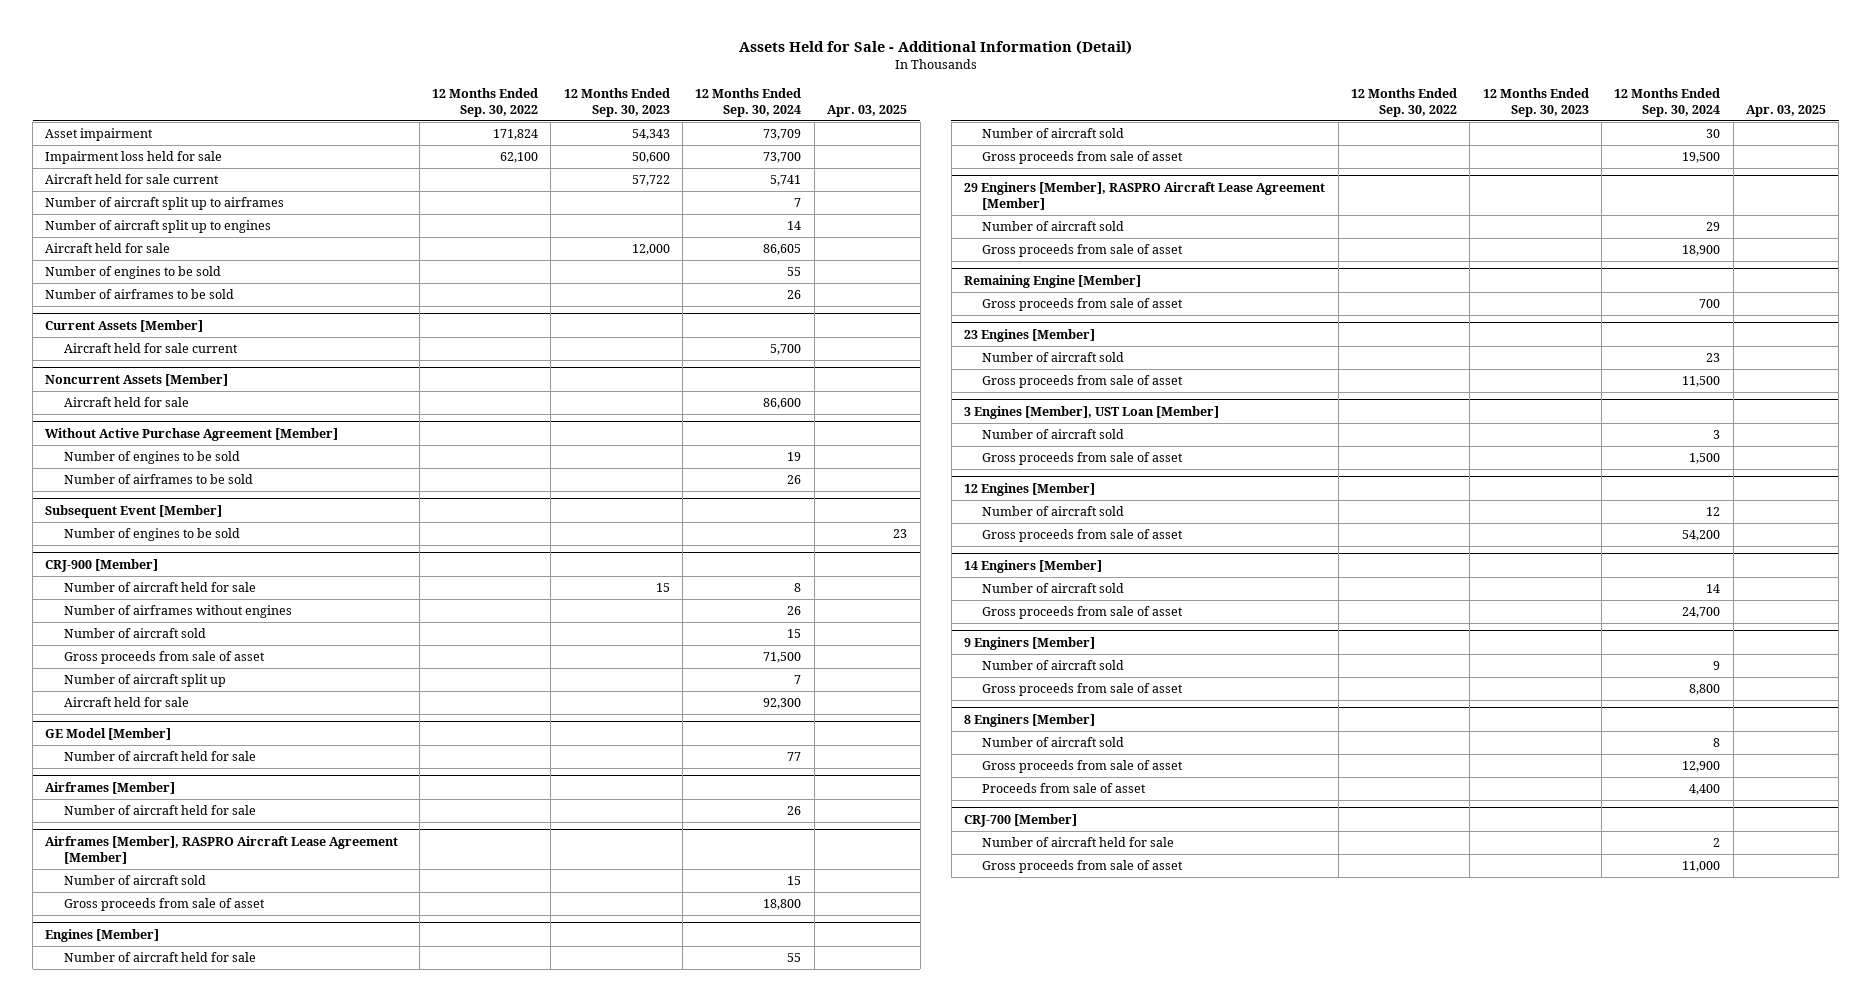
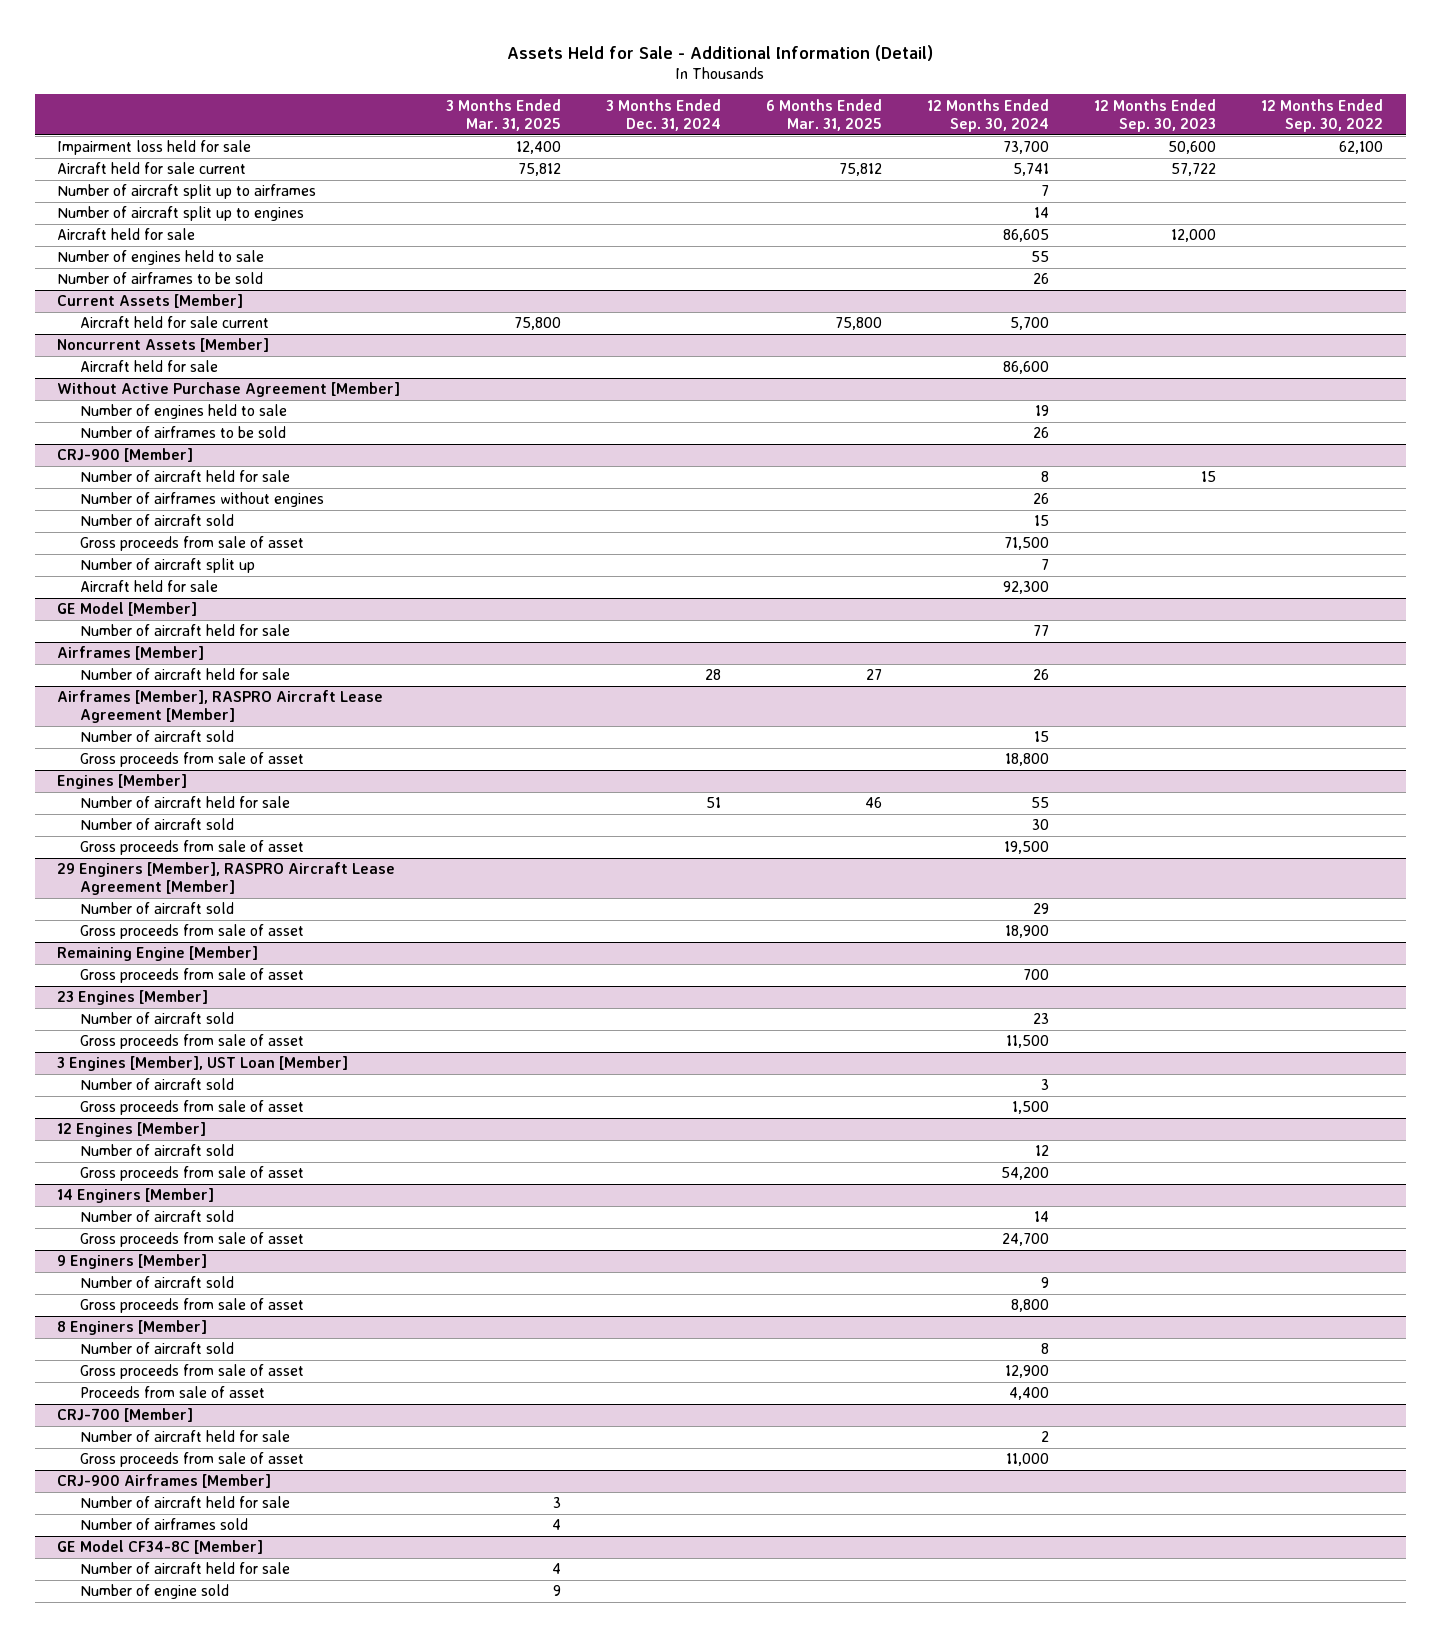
- | 12 Months Ended Sep. 30, 2022 | 12 Months Ended Sep. 30, 2023 | 12 Months Ended Sep. 30, 2024 | Apr. 03, 2025
+ | 3 Months Ended Mar. 31, 2025 | 3 Months Ended Dec. 31, 2024 | 6 Months Ended Mar. 31, 2025 | 12 Months Ended Sep. 30, 2024 | 12 Months Ended Sep. 30, 2023 | 12 Months Ended Sep. 30, 2022
- Asset impairment | 171,824 | 54,343 | 73,709 |
- Number of engines to be sold | | | 55 |
+ Number of engines held to sale | | | | 55 | |
@ Without Active Purchase Agreement [Member]
- Number of engines to be sold | | | 19 |
+ Number of engines held to sale | | | | 19 | |
- Subsequent Event [Member]
- Number of engines to be sold | | | | 23
+ CRJ-900 Airframes [Member]
+ Number of aircraft held for sale | 3 | | | | |
+ Number of airframes sold | 4 | | | | |
+ GE Model CF34-8C [Member]
+ Number of aircraft held for sale | 4 | | | | |
+ Number of engine sold | 9 | | | | |

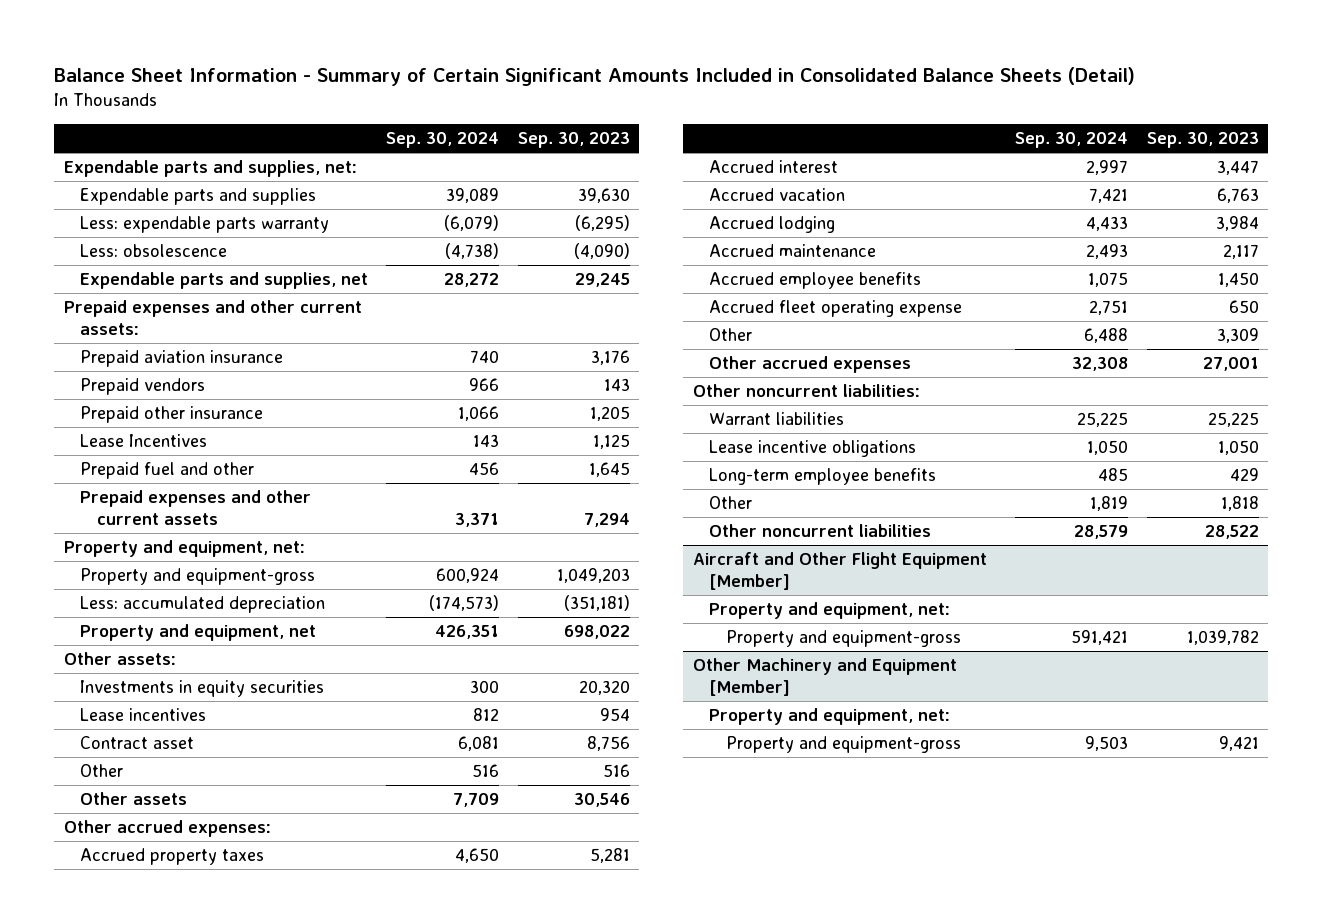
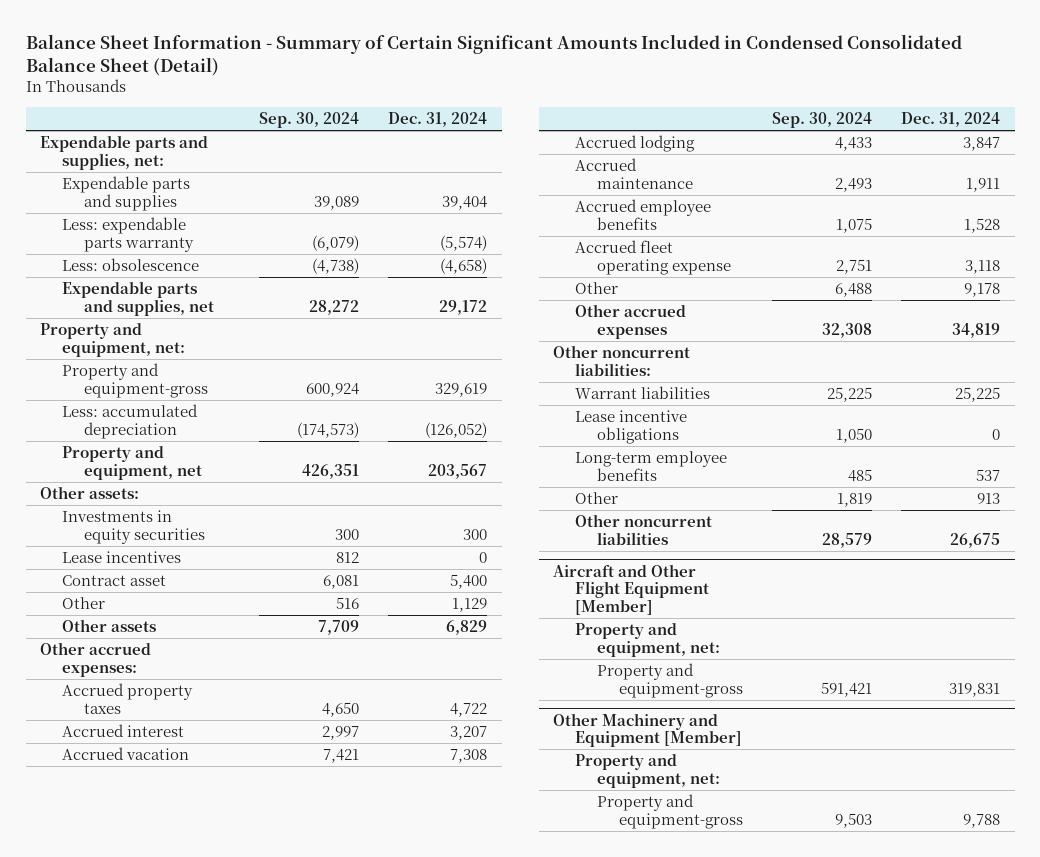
- Balance Sheet Information - Summary of Certain Significant Amounts Included in Consolidated Balance Sheets (Detail)
+ Balance Sheet Information - Summary of Certain Significant Amounts Included in Condensed Consolidated Balance Sheet (Detail)
- | Sep. 30, 2024 | Sep. 30, 2023
+ | Sep. 30, 2024 | Dec. 31, 2024
- Prepaid expenses and other current assets:
- Prepaid aviation insurance | 740 | 3,176
- Prepaid vendors | 966 | 143
- Prepaid other insurance | 1,066 | 1,205
- Lease Incentives | 143 | 1,125
- Prepaid fuel and other | 456 | 1,645
- Prepaid expenses and other current assets | 3,371 | 7,294

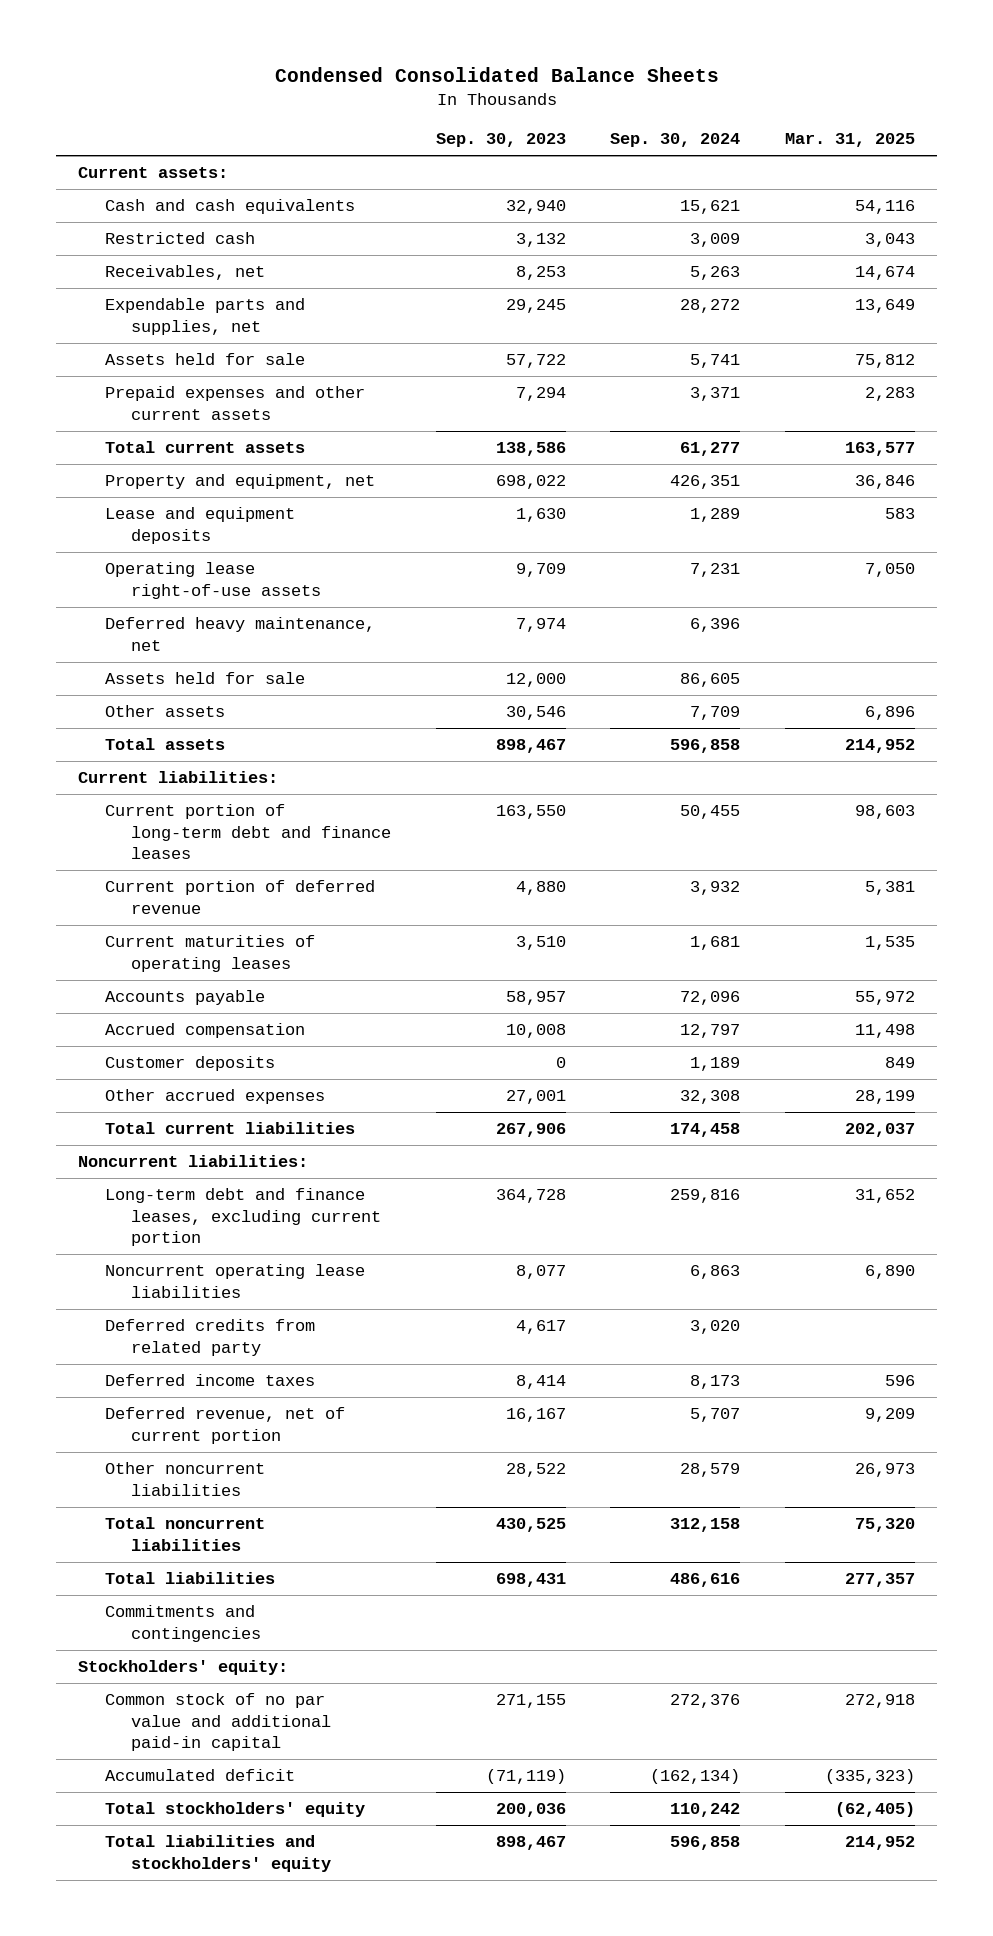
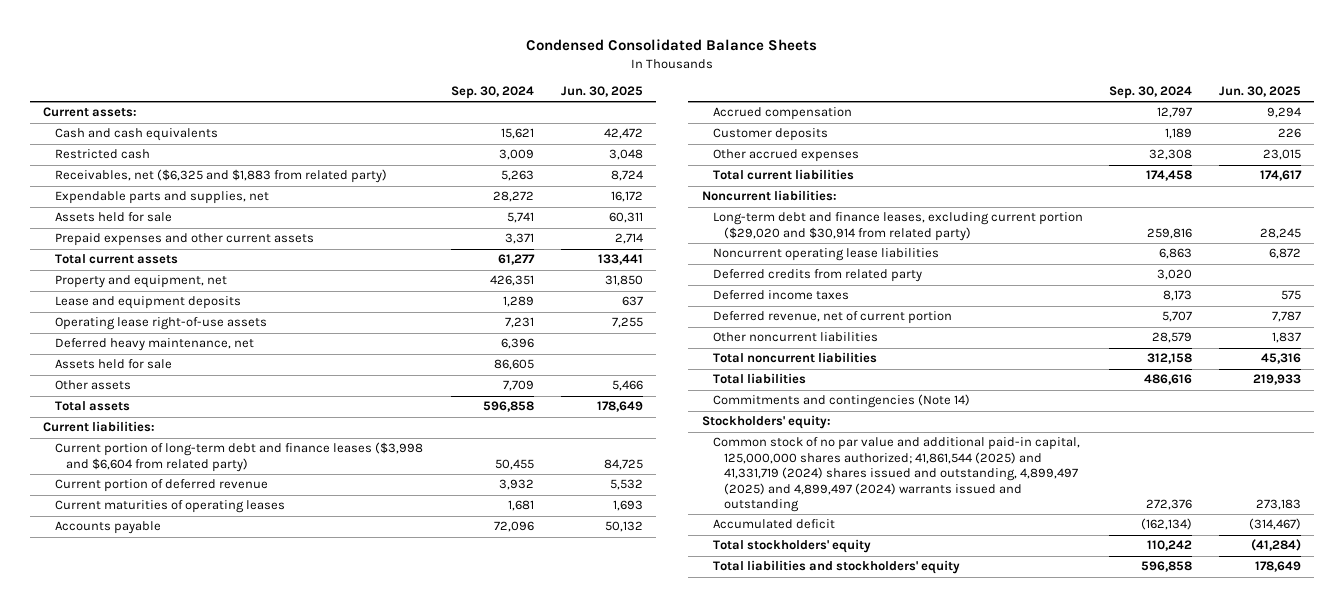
- | Sep. 30, 2023 | Sep. 30, 2024 | Mar. 31, 2025
+ | Sep. 30, 2024 | Jun. 30, 2025
- Receivables, net | 8,253 | 5,263 | 14,674
+ Receivables, net ($6,325 and $1,883 from related party) | 5,263 | 8,724
- Current portion of long-term debt and finance leases | 163,550 | 50,455 | 98,603
+ Current portion of long-term debt and finance leases ($3,998 and $6,604 from related party) | 50,455 | 84,725
- Long-term debt and finance leases, excluding current portion | 364,728 | 259,816 | 31,652
+ Long-term debt and finance leases, excluding current portion ($29,020 and $30,914 from related party) | 259,816 | 28,245
- Commitments and contingencies
+ Commitments and contingencies (Note 14)
- Common stock of no par value and additional paid-in capital | 271,155 | 272,376 | 272,918
+ Common stock of no par value and additional paid-in capital, 125,000,000 shares authorized; 41,861,544 (2025) and 41,331,719 (2024) shares issued and outstanding, 4,899,497 (2025) and 4,899,497 (2024) warrants issued and outstanding | 272,376 | 273,183

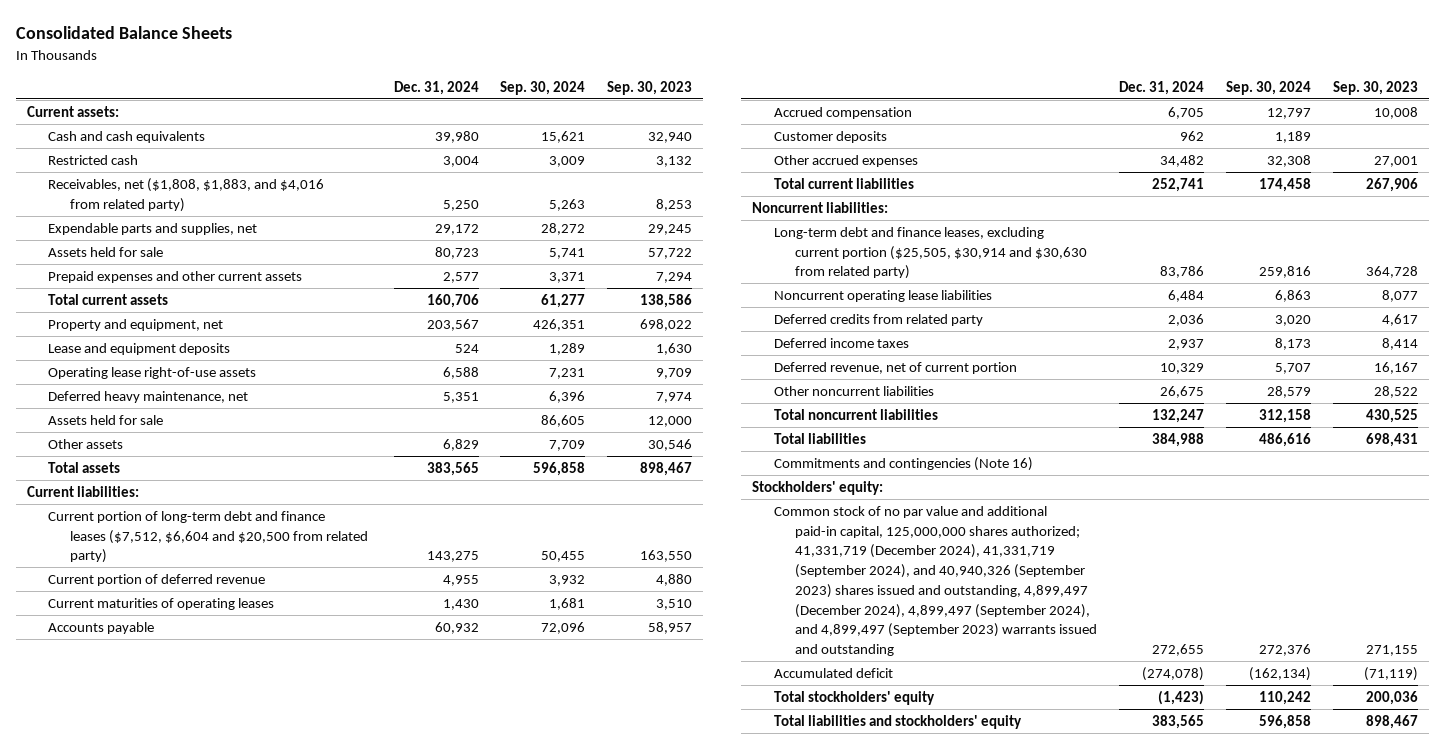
- Condensed Consolidated Balance Sheets
+ Consolidated Balance Sheets
- | Sep. 30, 2024 | Jun. 30, 2025
+ | Dec. 31, 2024 | Sep. 30, 2024 | Sep. 30, 2023
- Receivables, net ($6,325 and $1,883 from related party) | 5,263 | 8,724
+ Receivables, net ($1,808, $1,883, and $4,016 from related party) | 5,250 | 5,263 | 8,253
- Current portion of long-term debt and finance leases ($3,998 and $6,604 from related party) | 50,455 | 84,725
+ Current portion of long-term debt and finance leases ($7,512, $6,604 and $20,500 from related party) | 143,275 | 50,455 | 163,550
- Long-term debt and finance leases, excluding current portion ($29,020 and $30,914 from related party) | 259,816 | 28,245
+ Long-term debt and finance leases, excluding current portion ($25,505, $30,914 and $30,630 from related party) | 83,786 | 259,816 | 364,728
- Commitments and contingencies (Note 14)
+ Commitments and contingencies (Note 16)
- Common stock of no par value and additional paid-in capital, 125,000,000 shares authorized; 41,861,544 (2025) and 41,331,719 (2024) shares issued and outstanding, 4,899,497 (2025) and 4,899,497 (2024) warrants issued and outstanding | 272,376 | 273,183
+ Common stock of no par value and additional paid-in capital, 125,000,000 shares authorized; 41,331,719 (December 2024), 41,331,719 (September 2024), and 40,940,326 (September 2023) shares issued and outstanding, 4,899,497 (December 2024), 4,899,497 (September 2024), and 4,899,497 (September 2023) warrants issued and outstanding | 272,655 | 272,376 | 271,155

